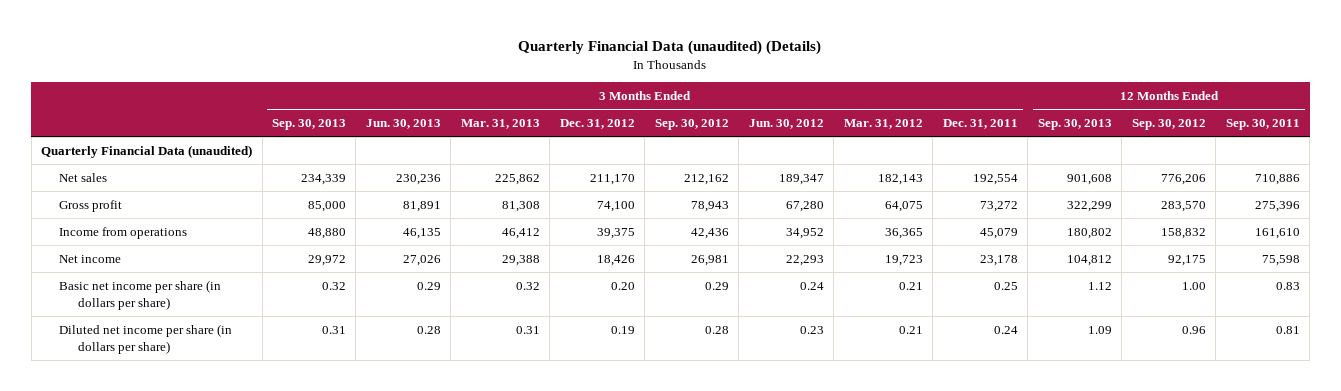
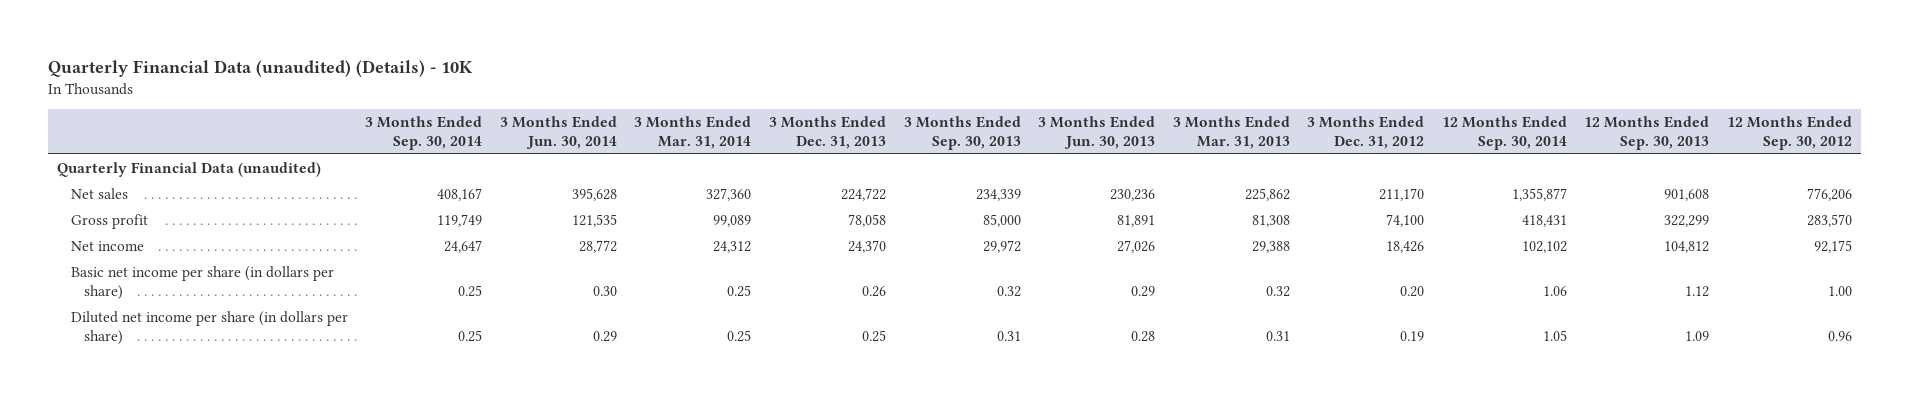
- Quarterly Financial Data (unaudited) (Details)
+ Quarterly Financial Data (unaudited) (Details) - 10K
- | 3 Months Ended Sep. 30, 2013 | 3 Months Ended Jun. 30, 2013 | 3 Months Ended Mar. 31, 2013 | 3 Months Ended Dec. 31, 2012 | 3 Months Ended Sep. 30, 2012 | 3 Months Ended Jun. 30, 2012 | 3 Months Ended Mar. 31, 2012 | 3 Months Ended Dec. 31, 2011 | 12 Months Ended Sep. 30, 2013 | 12 Months Ended Sep. 30, 2012 | 12 Months Ended Sep. 30, 2011
+ | 3 Months Ended Sep. 30, 2014 | 3 Months Ended Jun. 30, 2014 | 3 Months Ended Mar. 31, 2014 | 3 Months Ended Dec. 31, 2013 | 3 Months Ended Sep. 30, 2013 | 3 Months Ended Jun. 30, 2013 | 3 Months Ended Mar. 31, 2013 | 3 Months Ended Dec. 31, 2012 | 12 Months Ended Sep. 30, 2014 | 12 Months Ended Sep. 30, 2013 | 12 Months Ended Sep. 30, 2012
- Income from operations | 48,880 | 46,135 | 46,412 | 39,375 | 42,436 | 34,952 | 36,365 | 45,079 | 180,802 | 158,832 | 161,610

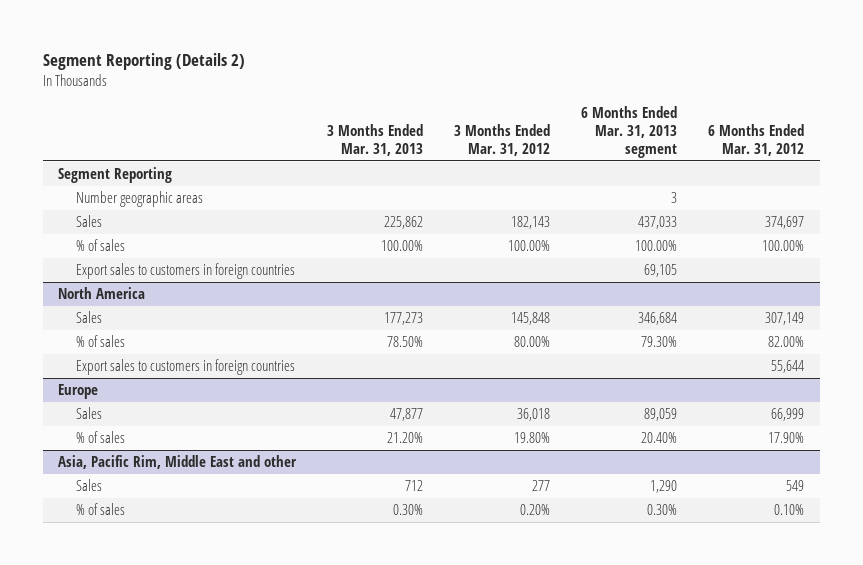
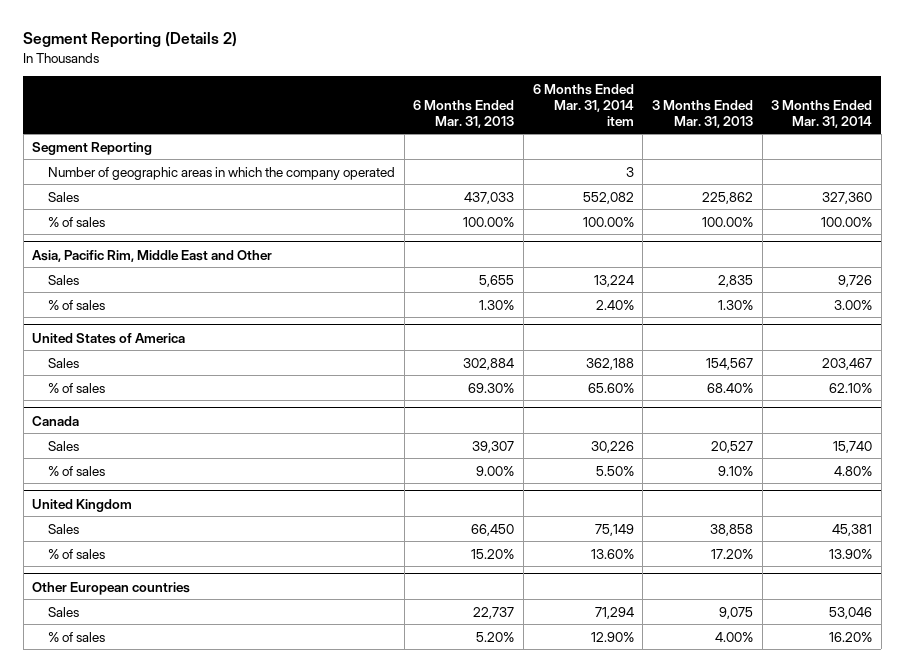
- | 3 Months Ended Mar. 31, 2013 | 3 Months Ended Mar. 31, 2012 | 6 Months Ended Mar. 31, 2013 segment | 6 Months Ended Mar. 31, 2012
+ | 6 Months Ended Mar. 31, 2013 | 6 Months Ended Mar. 31, 2014 item | 3 Months Ended Mar. 31, 2013 | 3 Months Ended Mar. 31, 2014
- Number geographic areas | | | 3 |
+ Number of geographic areas in which the company operated | | 3 | |
- Export sales to customers in foreign countries | | | 69,105 |
- North America
- Sales | 177,273 | 145,848 | 346,684 | 307,149
- % of sales | 78.50% | 80.00% | 79.30% | 82.00%
- Export sales to customers in foreign countries | | | | 55,644
- Europe
- Sales | 47,877 | 36,018 | 89,059 | 66,999
- % of sales | 21.20% | 19.80% | 20.40% | 17.90%
- Asia, Pacific Rim, Middle East and other
- Sales | 712 | 277 | 1,290 | 549
- % of sales | 0.30% | 0.20% | 0.30% | 0.10%
+ Asia, Pacific Rim, Middle East and Other
+ Sales | 5,655 | 13,224 | 2,835 | 9,726
+ % of sales | 1.30% | 2.40% | 1.30% | 3.00%
+ United States of America
+ Sales | 302,884 | 362,188 | 154,567 | 203,467
+ % of sales | 69.30% | 65.60% | 68.40% | 62.10%
+ Canada
+ Sales | 39,307 | 30,226 | 20,527 | 15,740
+ % of sales | 9.00% | 5.50% | 9.10% | 4.80%
+ United Kingdom
+ Sales | 66,450 | 75,149 | 38,858 | 45,381
+ % of sales | 15.20% | 13.60% | 17.20% | 13.90%
+ Other European countries
+ Sales | 22,737 | 71,294 | 9,075 | 53,046
+ % of sales | 5.20% | 12.90% | 4.00% | 16.20%

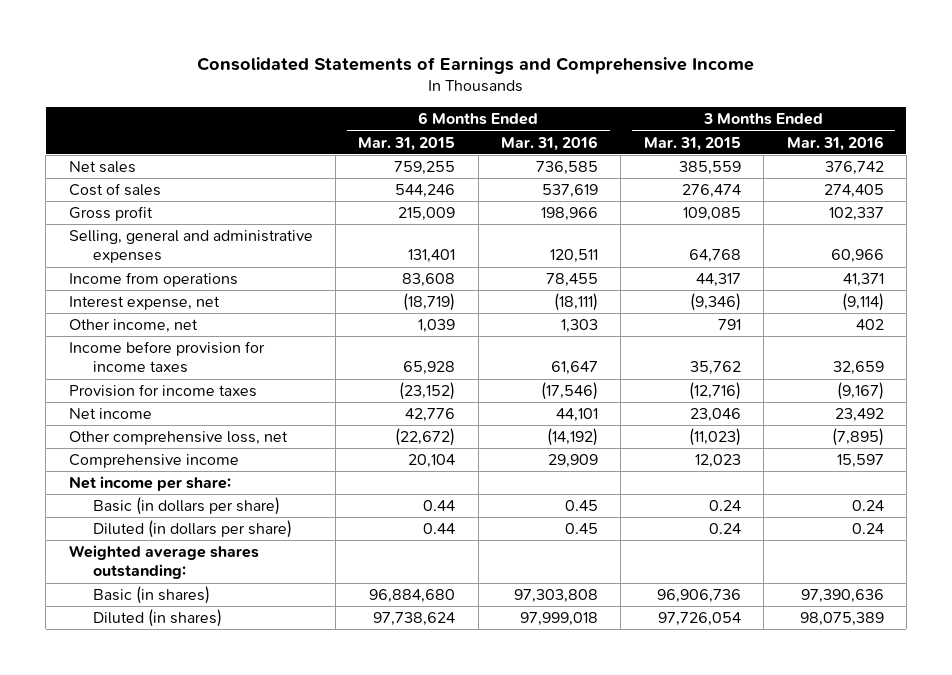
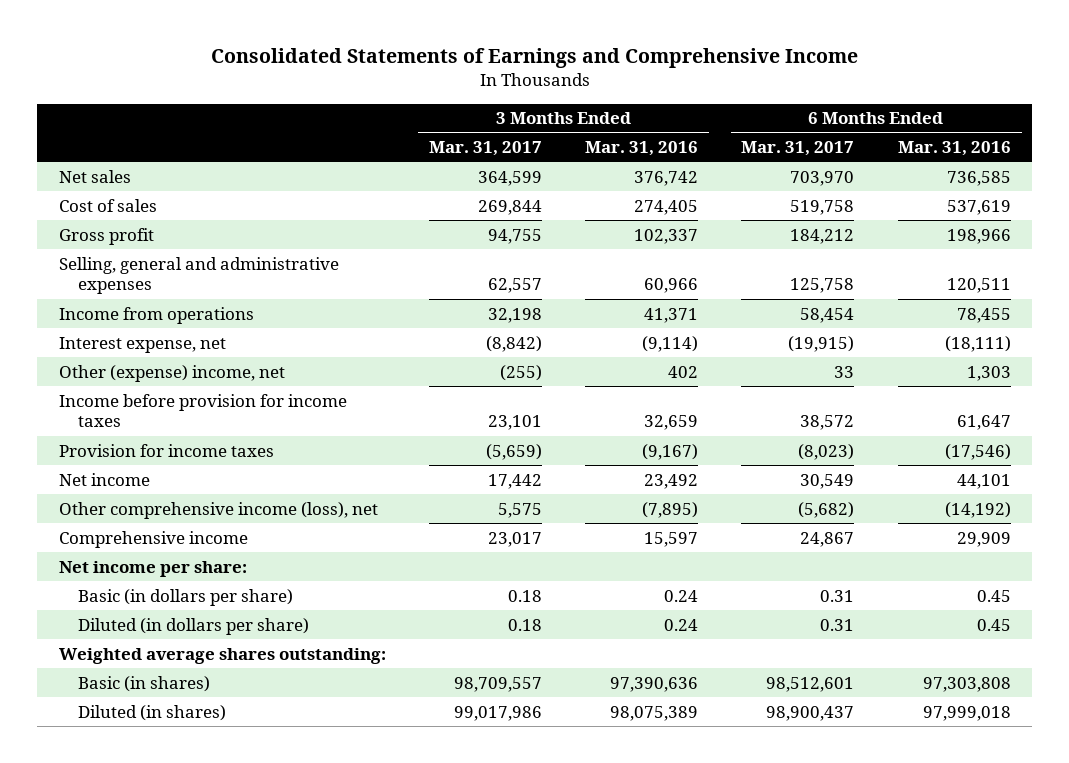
- | 6 Months Ended Mar. 31, 2015 | 6 Months Ended Mar. 31, 2016 | 3 Months Ended Mar. 31, 2015 | 3 Months Ended Mar. 31, 2016
+ | 3 Months Ended Mar. 31, 2017 | 3 Months Ended Mar. 31, 2016 | 6 Months Ended Mar. 31, 2017 | 6 Months Ended Mar. 31, 2016
- Other income, net | 1,039 | 1,303 | 791 | 402
+ Other (expense) income, net | (255) | 402 | 33 | 1,303
- Other comprehensive loss, net | (22,672) | (14,192) | (11,023) | (7,895)
+ Other comprehensive income (loss), net | 5,575 | (7,895) | (5,682) | (14,192)

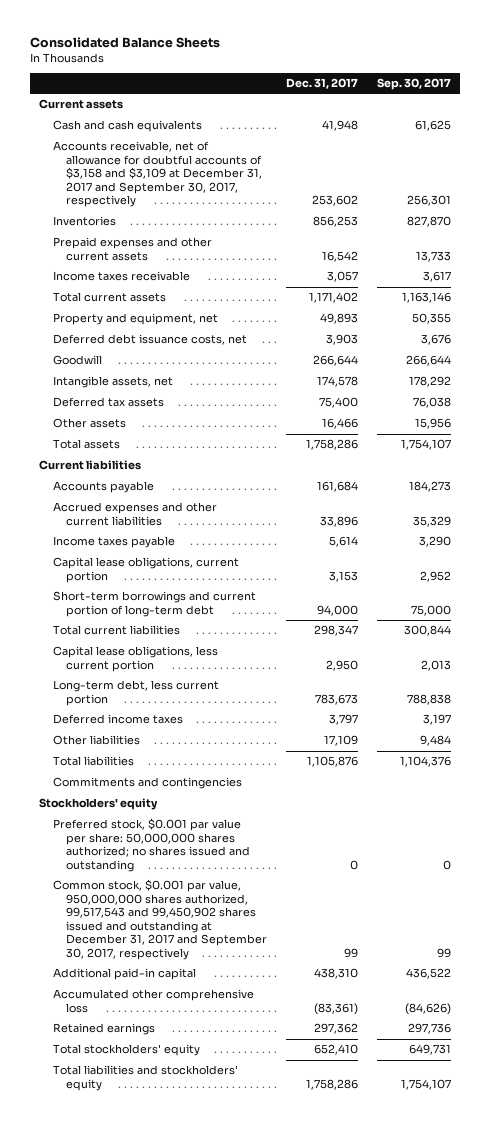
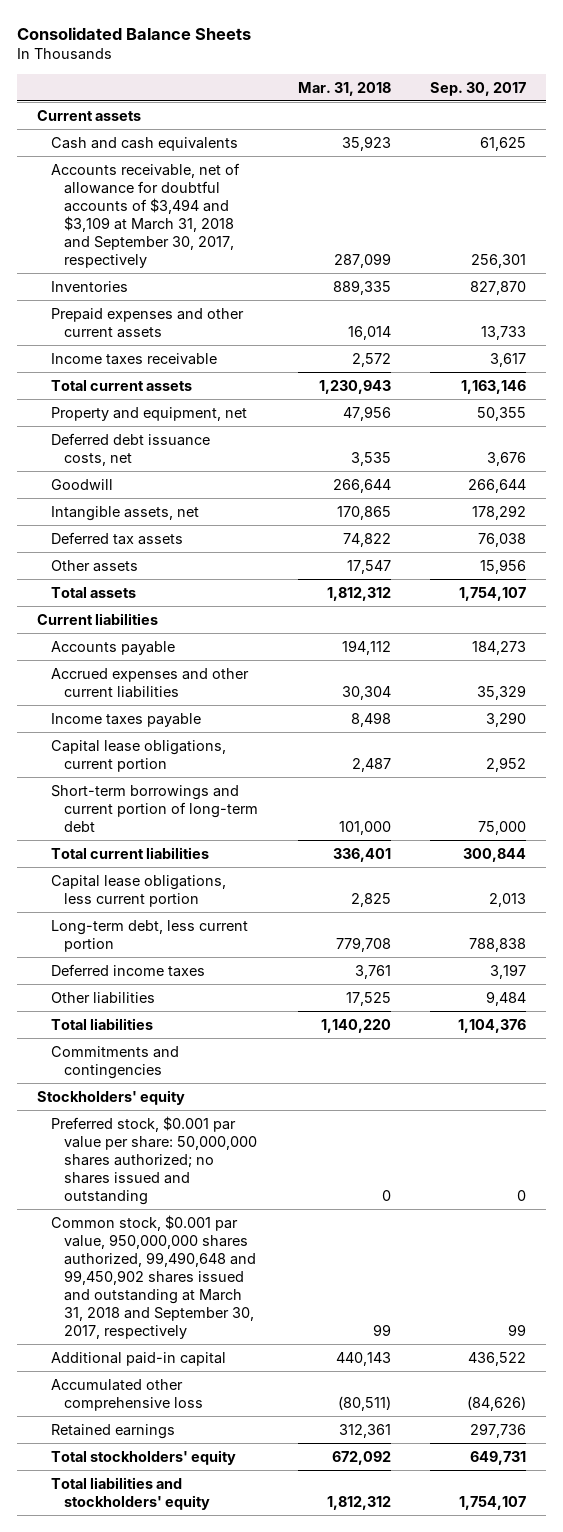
- | Dec. 31, 2017 | Sep. 30, 2017
+ | Mar. 31, 2018 | Sep. 30, 2017
- Accounts receivable, net of allowance for doubtful accounts of $3,158 and $3,109 at December 31, 2017 and September 30, 2017, respectively | 253,602 | 256,301
+ Accounts receivable, net of allowance for doubtful accounts of $3,494 and $3,109 at March 31, 2018 and September 30, 2017, respectively | 287,099 | 256,301
- Common stock, $0.001 par value, 950,000,000 shares authorized, 99,517,543 and 99,450,902 shares issued and outstanding at December 31, 2017 and September 30, 2017, respectively | 99 | 99
+ Common stock, $0.001 par value, 950,000,000 shares authorized, 99,490,648 and 99,450,902 shares issued and outstanding at March 31, 2018 and September 30, 2017, respectively | 99 | 99

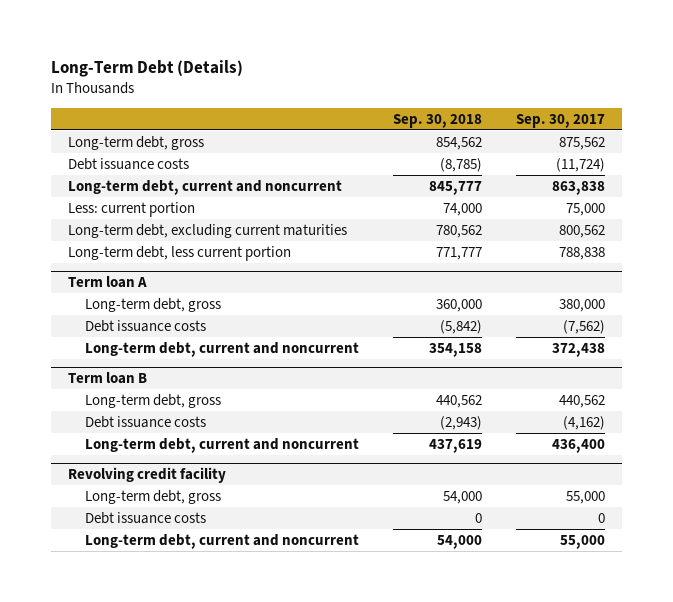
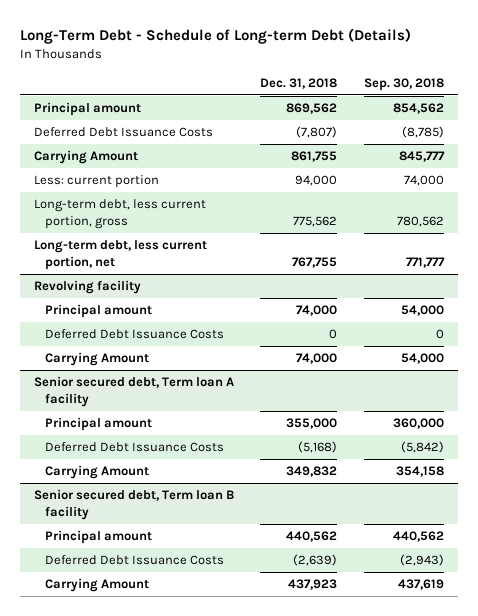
- Long-Term Debt (Details)
+ Long-Term Debt - Schedule of Long-term Debt (Details)
- | Sep. 30, 2018 | Sep. 30, 2017
+ | Dec. 31, 2018 | Sep. 30, 2018
- Long-term debt, gross | 854,562 | 875,562
- Debt issuance costs | (8,785) | (11,724)
- Long-term debt, current and noncurrent | 845,777 | 863,838
+ Principal amount | 869,562 | 854,562
+ Deferred Debt Issuance Costs | (7,807) | (8,785)
+ Carrying Amount | 861,755 | 845,777
- Long-term debt, excluding current maturities | 780,562 | 800,562
- Long-term debt, less current portion | 771,777 | 788,838
- Term loan A
- Long-term debt, gross | 360,000 | 380,000
- Debt issuance costs | (5,842) | (7,562)
- Long-term debt, current and noncurrent | 354,158 | 372,438
- Term loan B
- Long-term debt, gross | 440,562 | 440,562
- Debt issuance costs | (2,943) | (4,162)
- Long-term debt, current and noncurrent | 437,619 | 436,400
- Revolving credit facility
- Long-term debt, gross | 54,000 | 55,000
- Debt issuance costs | 0 | 0
- Long-term debt, current and noncurrent | 54,000 | 55,000
+ Long-term debt, less current portion, gross | 775,562 | 780,562
+ Long-term debt, less current portion, net | 767,755 | 771,777
+ Revolving facility
+ Principal amount | 74,000 | 54,000
+ Deferred Debt Issuance Costs | 0 | 0
+ Carrying Amount | 74,000 | 54,000
+ Senior secured debt, Term loan A facility
+ Principal amount | 355,000 | 360,000
+ Deferred Debt Issuance Costs | (5,168) | (5,842)
+ Carrying Amount | 349,832 | 354,158
+ Senior secured debt, Term loan B facility
+ Principal amount | 440,562 | 440,562
+ Deferred Debt Issuance Costs | (2,639) | (2,943)
+ Carrying Amount | 437,923 | 437,619

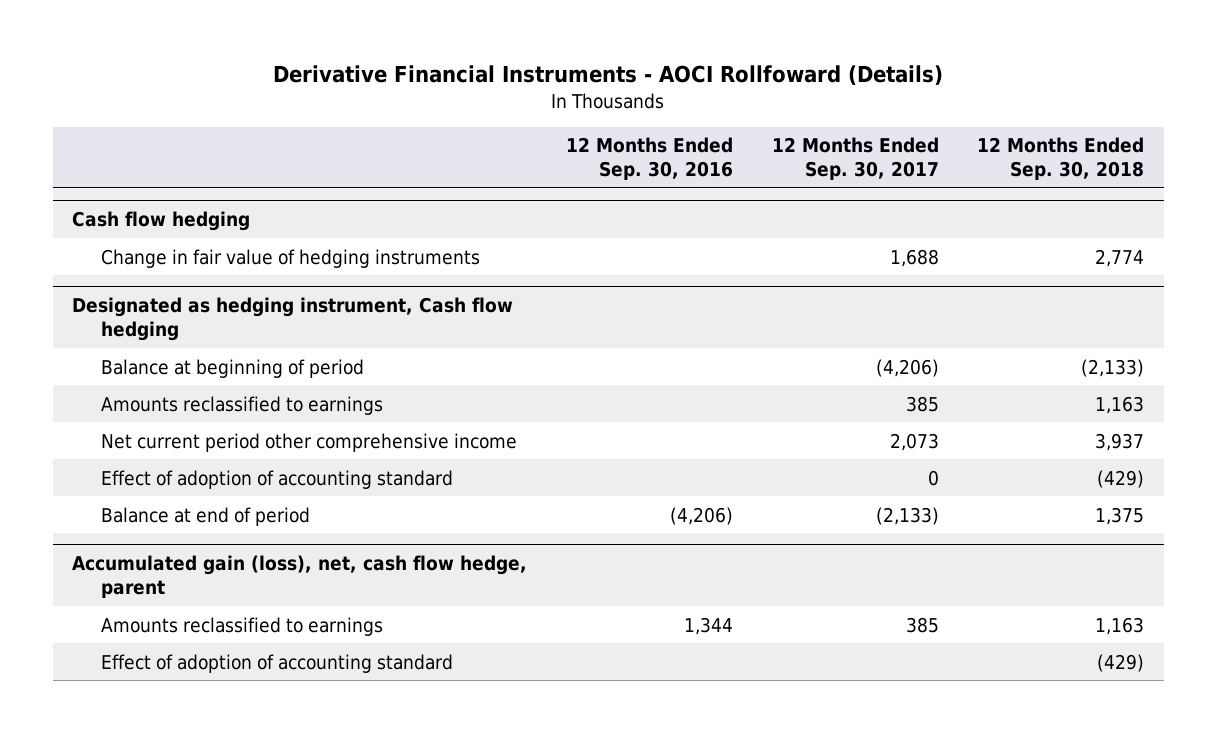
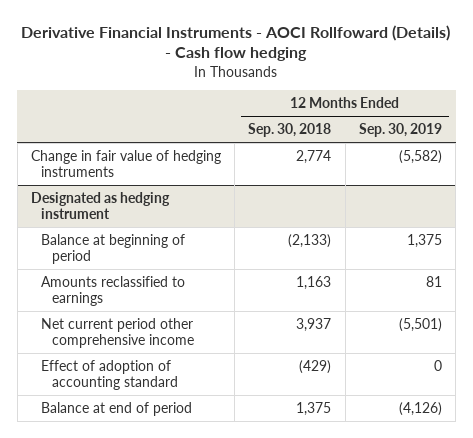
- Derivative Financial Instruments - AOCI Rollfoward (Details)
+ Derivative Financial Instruments - AOCI Rollfoward (Details) - Cash flow hedging
- | 12 Months Ended Sep. 30, 2016 | 12 Months Ended Sep. 30, 2017 | 12 Months Ended Sep. 30, 2018
+ | 12 Months Ended Sep. 30, 2018 | 12 Months Ended Sep. 30, 2019
- Cash flow hedging
- Designated as hedging instrument, Cash flow hedging
+ Designated as hedging instrument
- Accumulated gain (loss), net, cash flow hedge, parent
- Amounts reclassified to earnings | 1,344 | 385 | 1,163
- Effect of adoption of accounting standard | | | (429)

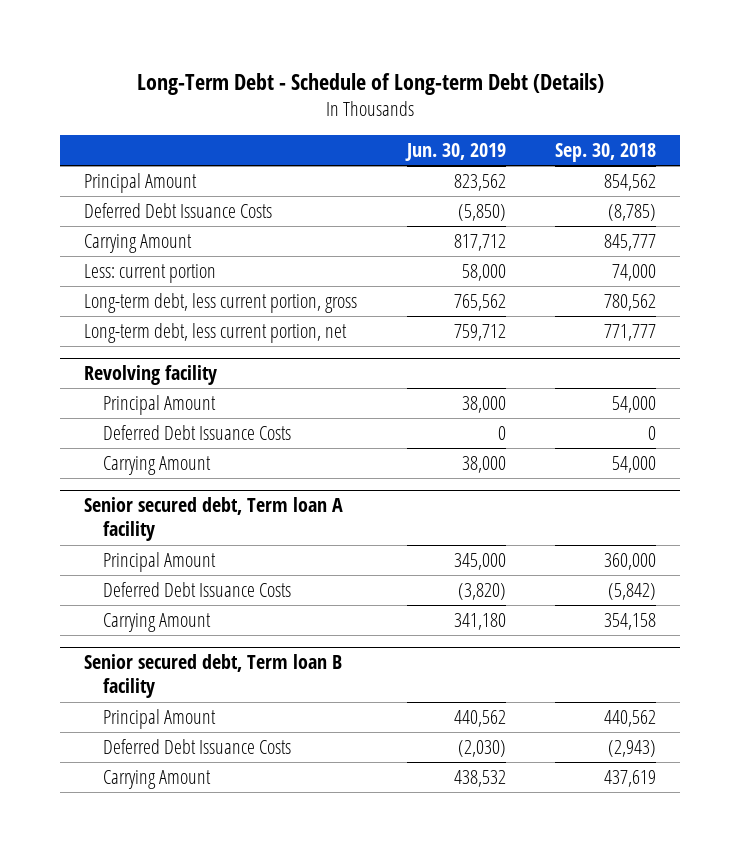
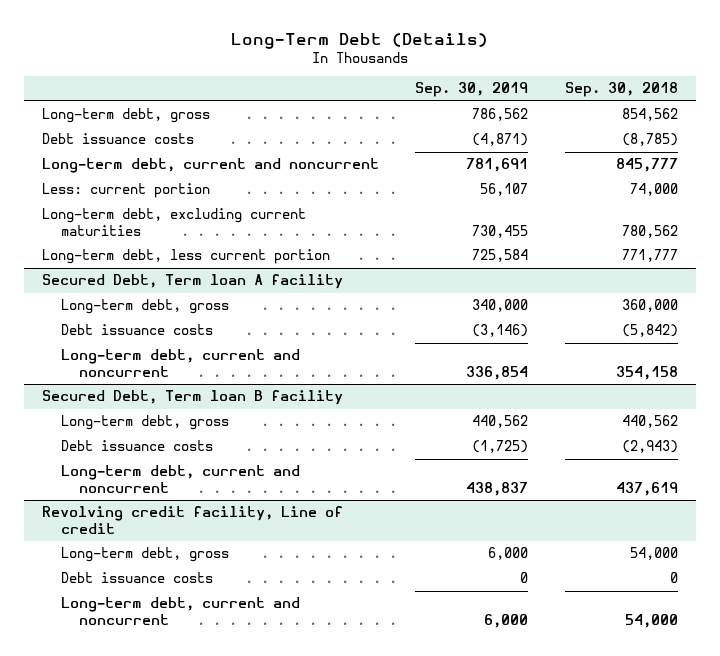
- Long-Term Debt - Schedule of Long-term Debt (Details)
+ Long-Term Debt (Details)
- | Jun. 30, 2019 | Sep. 30, 2018
+ | Sep. 30, 2019 | Sep. 30, 2018
- Principal Amount | 823,562 | 854,562
- Deferred Debt Issuance Costs | (5,850) | (8,785)
- Carrying Amount | 817,712 | 845,777
+ Long-term debt, gross | 786,562 | 854,562
+ Debt issuance costs | (4,871) | (8,785)
+ Long-term debt, current and noncurrent | 781,691 | 845,777
- Long-term debt, less current portion, gross | 765,562 | 780,562
- Long-term debt, less current portion, net | 759,712 | 771,777
- Revolving facility
- Principal Amount | 38,000 | 54,000
- Deferred Debt Issuance Costs | 0 | 0
- Carrying Amount | 38,000 | 54,000
- Senior secured debt, Term loan A facility
- Principal Amount | 345,000 | 360,000
- Deferred Debt Issuance Costs | (3,820) | (5,842)
- Carrying Amount | 341,180 | 354,158
- Senior secured debt, Term loan B facility
- Principal Amount | 440,562 | 440,562
- Deferred Debt Issuance Costs | (2,030) | (2,943)
- Carrying Amount | 438,532 | 437,619
+ Long-term debt, excluding current maturities | 730,455 | 780,562
+ Long-term debt, less current portion | 725,584 | 771,777
+ Secured Debt, Term loan A facility
+ Long-term debt, gross | 340,000 | 360,000
+ Debt issuance costs | (3,146) | (5,842)
+ Long-term debt, current and noncurrent | 336,854 | 354,158
+ Secured Debt, Term loan B facility
+ Long-term debt, gross | 440,562 | 440,562
+ Debt issuance costs | (1,725) | (2,943)
+ Long-term debt, current and noncurrent | 438,837 | 437,619
+ Revolving credit facility, Line of credit
+ Long-term debt, gross | 6,000 | 54,000
+ Debt issuance costs | 0 | 0
+ Long-term debt, current and noncurrent | 6,000 | 54,000

